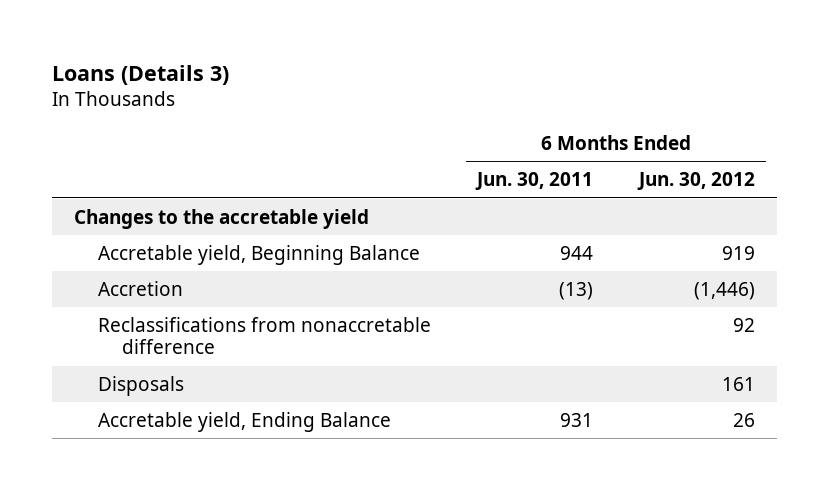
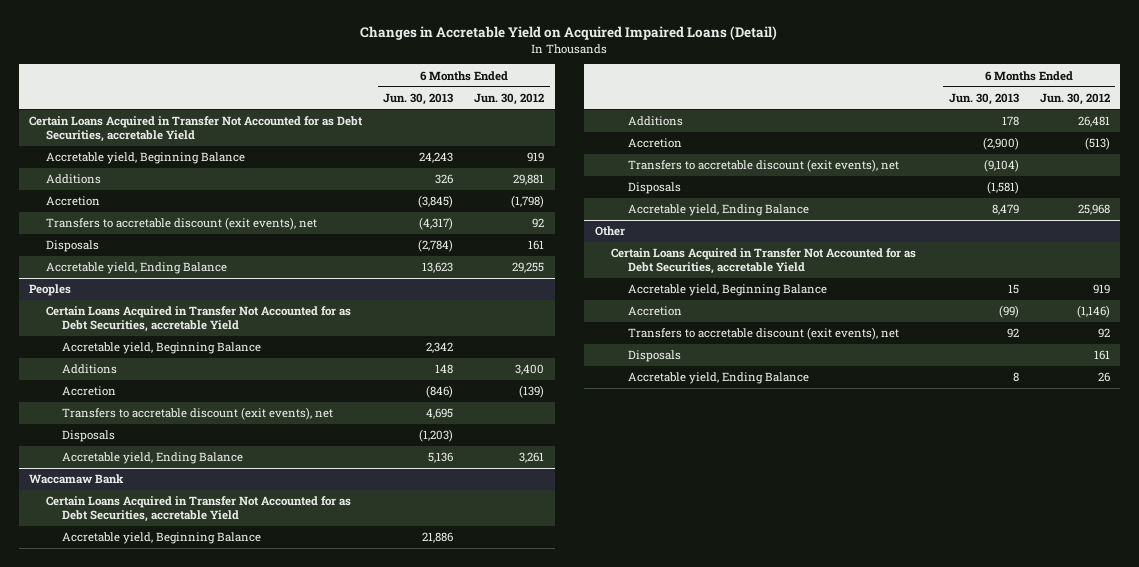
- Loans (Details 3)
+ Changes in Accretable Yield on Acquired Impaired Loans (Detail)
- | 6 Months Ended Jun. 30, 2011 | 6 Months Ended Jun. 30, 2012
+ | 6 Months Ended Jun. 30, 2013 | 6 Months Ended Jun. 30, 2012
- Changes to the accretable yield
+ Certain Loans Acquired in Transfer Not Accounted for as Debt Securities, accretable Yield
- Accretion | (13) | (1,446)
- Reclassifications from nonaccretable difference | | 92
+ Additions | 326 | 29,881
+ Accretion | (3,845) | (1,798)
+ Transfers to accretable discount (exit events), net | (4,317) | 92
+ Accretable yield, Ending Balance | 13,623 | 29,255
+ Peoples
+ Certain Loans Acquired in Transfer Not Accounted for as Debt Securities, accretable Yield
+ Accretable yield, Beginning Balance | 2,342 |
+ Additions | 148 | 3,400
+ Accretion | (846) | (139)
+ Transfers to accretable discount (exit events), net | 4,695 |
+ Disposals | (1,203) |
+ Accretable yield, Ending Balance | 5,136 | 3,261
+ Waccamaw Bank
+ Certain Loans Acquired in Transfer Not Accounted for as Debt Securities, accretable Yield
+ Accretable yield, Beginning Balance | 21,886 |
+ Additions | 178 | 26,481
+ Accretion | (2,900) | (513)
+ Transfers to accretable discount (exit events), net | (9,104) |
+ Disposals | (1,581) |
+ Accretable yield, Ending Balance | 8,479 | 25,968
+ Other
+ Certain Loans Acquired in Transfer Not Accounted for as Debt Securities, accretable Yield
+ Accretable yield, Beginning Balance | 15 | 919
+ Accretion | (99) | (1,146)
+ Transfers to accretable discount (exit events), net | 92 | 92
+ Disposals | | 161

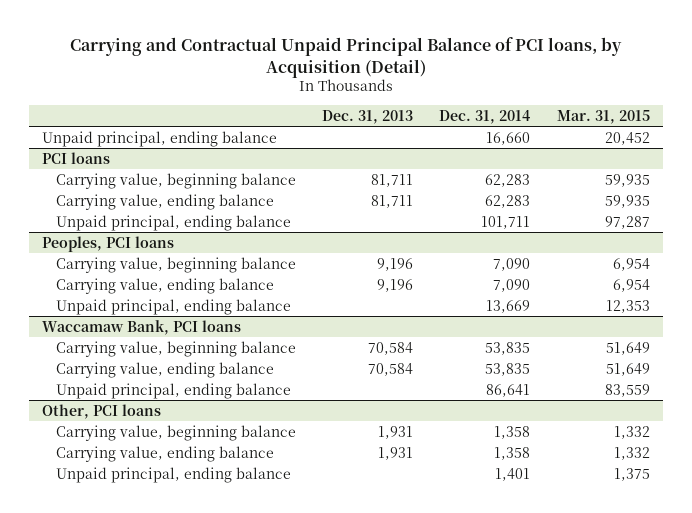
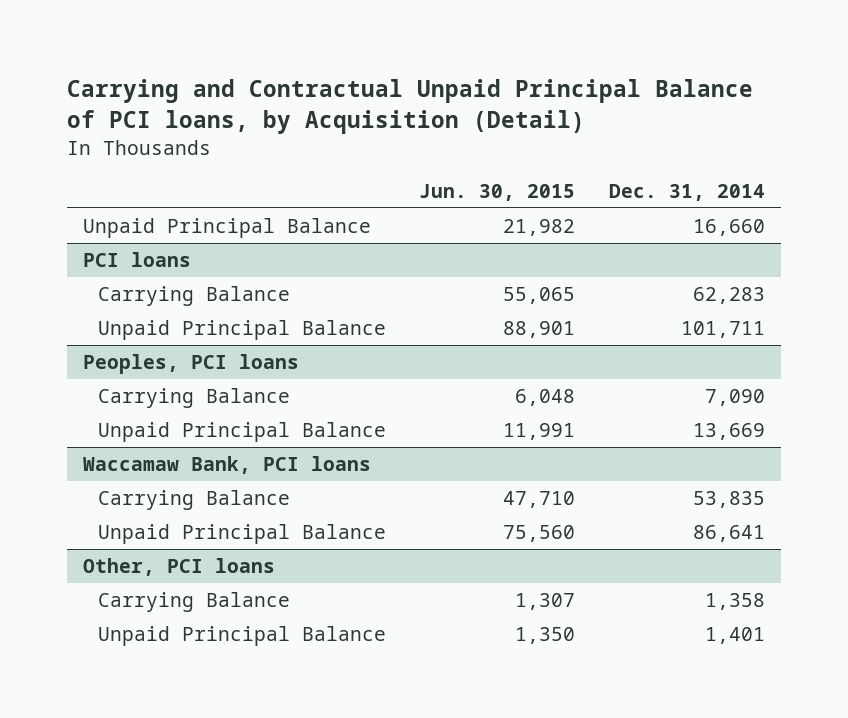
- | Dec. 31, 2013 | Dec. 31, 2014 | Mar. 31, 2015
+ | Jun. 30, 2015 | Dec. 31, 2014
- Unpaid principal, ending balance | | 16,660 | 20,452
+ Unpaid Principal Balance | 21,982 | 16,660
@ PCI loans
- Carrying value, beginning balance | 81,711 | 62,283 | 59,935
- Carrying value, ending balance | 81,711 | 62,283 | 59,935
- Unpaid principal, ending balance | | 101,711 | 97,287
+ Carrying Balance | 55,065 | 62,283
+ Unpaid Principal Balance | 88,901 | 101,711
@ Peoples, PCI loans
- Carrying value, beginning balance | 9,196 | 7,090 | 6,954
- Carrying value, ending balance | 9,196 | 7,090 | 6,954
- Unpaid principal, ending balance | | 13,669 | 12,353
+ Carrying Balance | 6,048 | 7,090
+ Unpaid Principal Balance | 11,991 | 13,669
@ Waccamaw Bank, PCI loans
- Carrying value, beginning balance | 70,584 | 53,835 | 51,649
- Carrying value, ending balance | 70,584 | 53,835 | 51,649
- Unpaid principal, ending balance | | 86,641 | 83,559
+ Carrying Balance | 47,710 | 53,835
+ Unpaid Principal Balance | 75,560 | 86,641
@ Other, PCI loans
- Carrying value, beginning balance | 1,931 | 1,358 | 1,332
- Carrying value, ending balance | 1,931 | 1,358 | 1,332
- Unpaid principal, ending balance | | 1,401 | 1,375
+ Carrying Balance | 1,307 | 1,358
+ Unpaid Principal Balance | 1,350 | 1,401

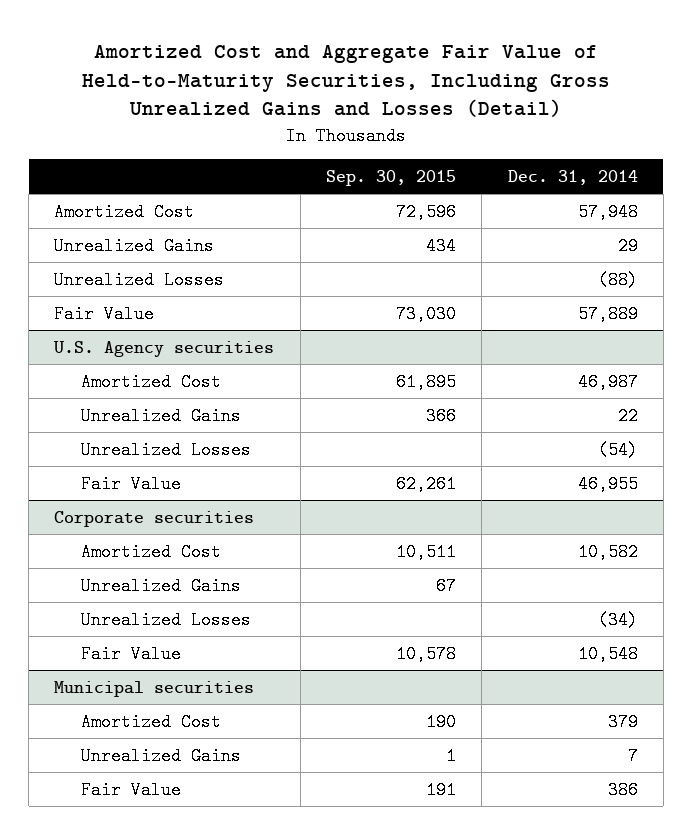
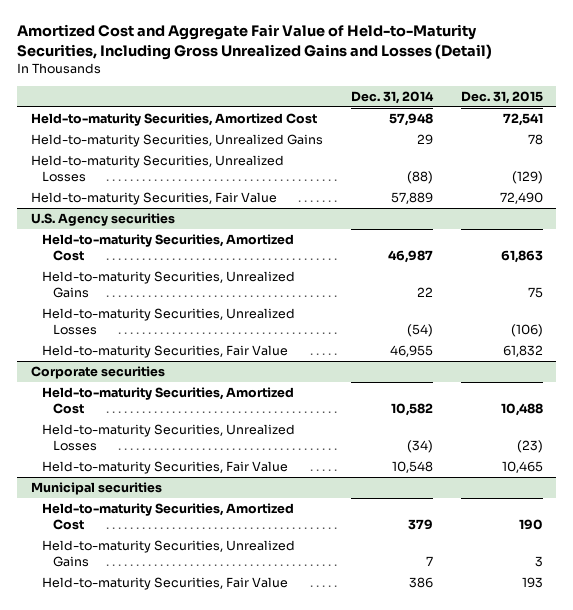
- | Sep. 30, 2015 | Dec. 31, 2014
+ | Dec. 31, 2014 | Dec. 31, 2015
- Amortized Cost | 72,596 | 57,948
- Unrealized Gains | 434 | 29
- Unrealized Losses | | (88)
- Fair Value | 73,030 | 57,889
+ Held-to-maturity Securities, Amortized Cost | 57,948 | 72,541
+ Held-to-maturity Securities, Unrealized Gains | 29 | 78
+ Held-to-maturity Securities, Unrealized Losses | (88) | (129)
+ Held-to-maturity Securities, Fair Value | 57,889 | 72,490
@ U.S. Agency securities
- Amortized Cost | 61,895 | 46,987
- Unrealized Gains | 366 | 22
- Unrealized Losses | | (54)
- Fair Value | 62,261 | 46,955
+ Held-to-maturity Securities, Amortized Cost | 46,987 | 61,863
+ Held-to-maturity Securities, Unrealized Gains | 22 | 75
+ Held-to-maturity Securities, Unrealized Losses | (54) | (106)
+ Held-to-maturity Securities, Fair Value | 46,955 | 61,832
@ Corporate securities
- Amortized Cost | 10,511 | 10,582
- Unrealized Gains | 67 |
- Unrealized Losses | | (34)
- Fair Value | 10,578 | 10,548
+ Held-to-maturity Securities, Amortized Cost | 10,582 | 10,488
+ Held-to-maturity Securities, Unrealized Losses | (34) | (23)
+ Held-to-maturity Securities, Fair Value | 10,548 | 10,465
@ Municipal securities
- Amortized Cost | 190 | 379
- Unrealized Gains | 1 | 7
- Fair Value | 191 | 386
+ Held-to-maturity Securities, Amortized Cost | 379 | 190
+ Held-to-maturity Securities, Unrealized Gains | 7 | 3
+ Held-to-maturity Securities, Fair Value | 386 | 193

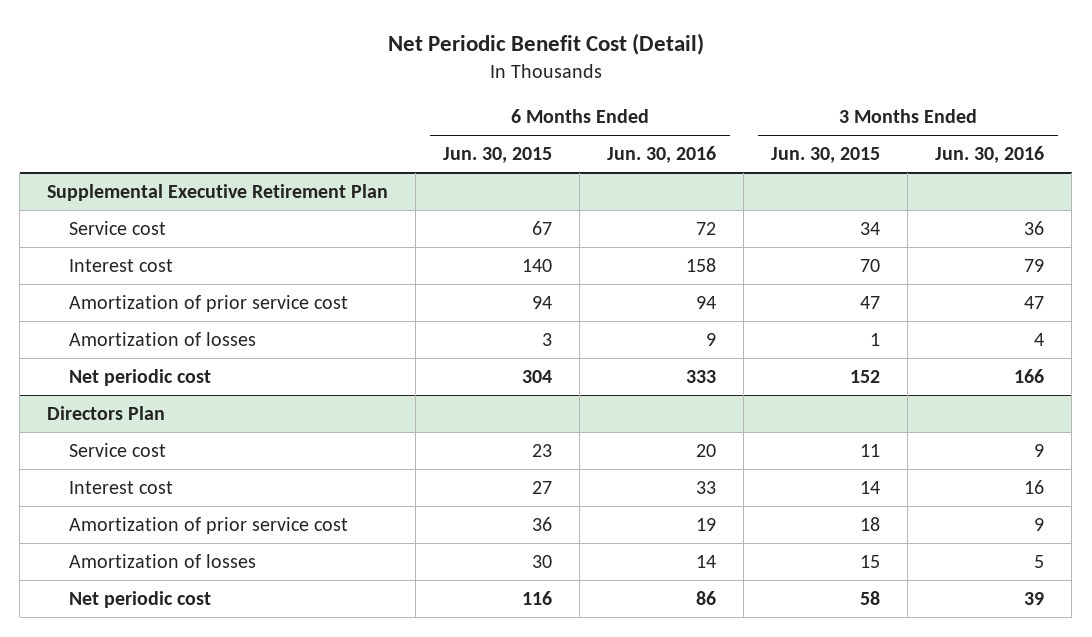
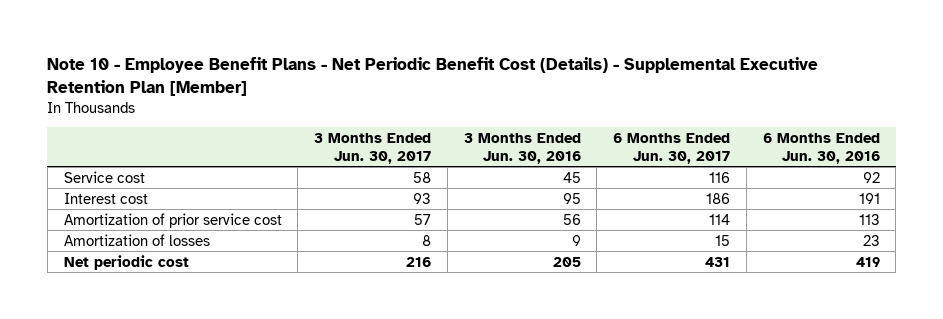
- Net Periodic Benefit Cost (Detail)
+ Note 10 - Employee Benefit Plans - Net Periodic Benefit Cost (Details) - Supplemental Executive Retention Plan [Member]
- | 6 Months Ended Jun. 30, 2015 | 6 Months Ended Jun. 30, 2016 | 3 Months Ended Jun. 30, 2015 | 3 Months Ended Jun. 30, 2016
+ | 3 Months Ended Jun. 30, 2017 | 3 Months Ended Jun. 30, 2016 | 6 Months Ended Jun. 30, 2017 | 6 Months Ended Jun. 30, 2016
- Supplemental Executive Retirement Plan
- Service cost | 67 | 72 | 34 | 36
- Interest cost | 140 | 158 | 70 | 79
- Amortization of prior service cost | 94 | 94 | 47 | 47
- Amortization of losses | 3 | 9 | 1 | 4
- Net periodic cost | 304 | 333 | 152 | 166
- Directors Plan
- Service cost | 23 | 20 | 11 | 9
- Interest cost | 27 | 33 | 14 | 16
- Amortization of prior service cost | 36 | 19 | 18 | 9
- Amortization of losses | 30 | 14 | 15 | 5
- Net periodic cost | 116 | 86 | 58 | 39
+ Service cost | 58 | 45 | 116 | 92
+ Interest cost | 93 | 95 | 186 | 191
+ Amortization of prior service cost | 57 | 56 | 114 | 113
+ Amortization of losses | 8 | 9 | 15 | 23
+ Net periodic cost | 216 | 205 | 431 | 419

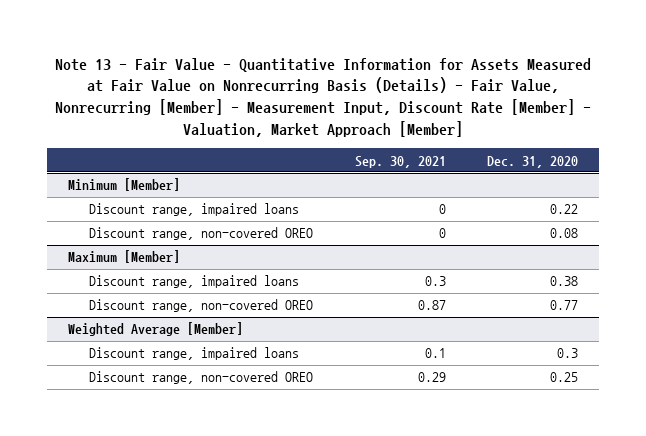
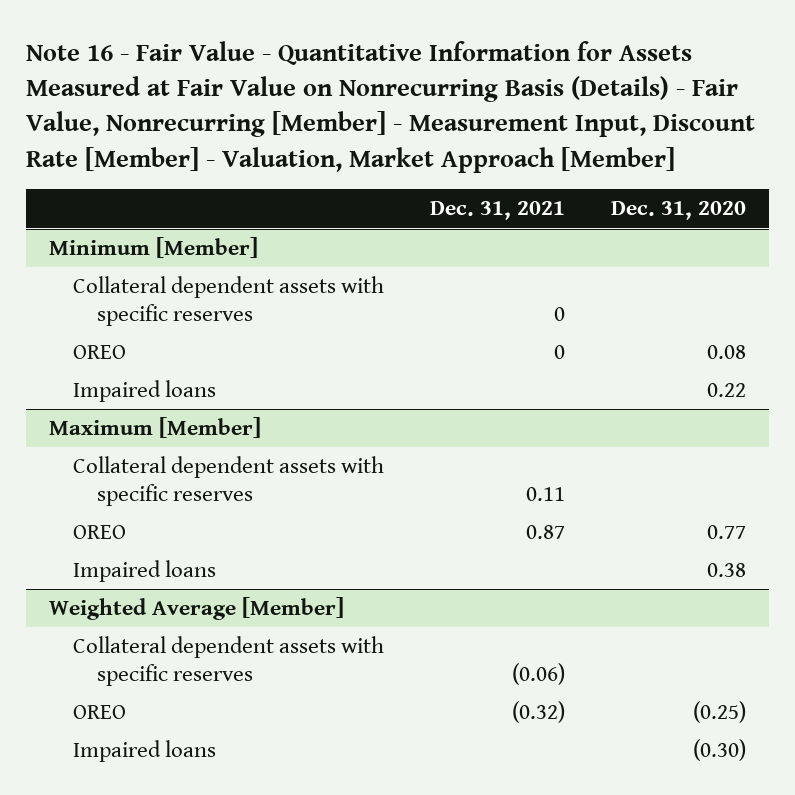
- Note 13 - Fair Value - Quantitative Information for Assets Measured at Fair Value on Nonrecurring Basis (Details) - Fair Value, Nonrecurring [Member] - Measurement Input, Discount Rate [Member] - Valuation, Market Approach [Member]
+ Note 16 - Fair Value - Quantitative Information for Assets Measured at Fair Value on Nonrecurring Basis (Details) - Fair Value, Nonrecurring [Member] - Measurement Input, Discount Rate [Member] - Valuation, Market Approach [Member]
- | Sep. 30, 2021 | Dec. 31, 2020
+ | Dec. 31, 2021 | Dec. 31, 2020
@ Minimum [Member]
- Discount range, impaired loans | 0 | 0.22
- Discount range, non-covered OREO | 0 | 0.08
+ Collateral dependent assets with specific reserves | 0 |
+ OREO | 0 | 0.08
+ Impaired loans | | 0.22
@ Maximum [Member]
- Discount range, impaired loans | 0.3 | 0.38
- Discount range, non-covered OREO | 0.87 | 0.77
+ Collateral dependent assets with specific reserves | 0.11 |
+ OREO | 0.87 | 0.77
+ Impaired loans | | 0.38
@ Weighted Average [Member]
- Discount range, impaired loans | 0.1 | 0.3
- Discount range, non-covered OREO | 0.29 | 0.25
+ Collateral dependent assets with specific reserves | (0.06) |
+ OREO | (0.32) | (0.25)
+ Impaired loans | | (0.30)

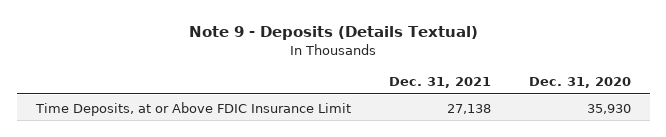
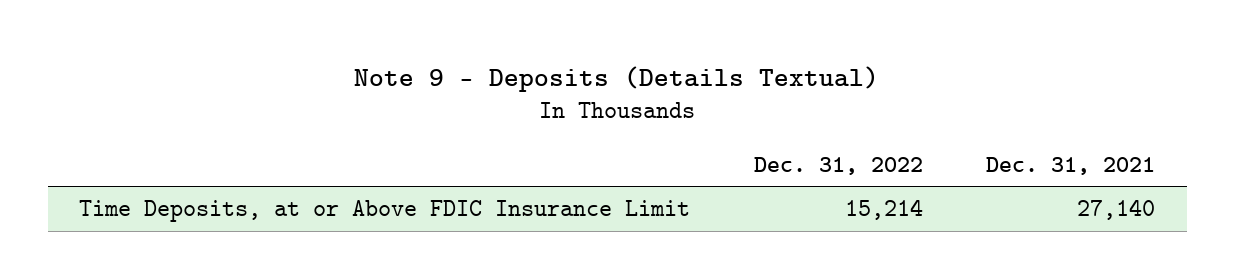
- | Dec. 31, 2021 | Dec. 31, 2020
+ | Dec. 31, 2022 | Dec. 31, 2021
- Time Deposits, at or Above FDIC Insurance Limit | 27,138 | 35,930
+ Time Deposits, at or Above FDIC Insurance Limit | 15,214 | 27,140

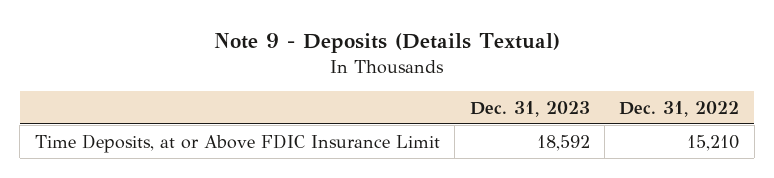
- | Dec. 31, 2022 | Dec. 31, 2021
+ | Dec. 31, 2023 | Dec. 31, 2022
- Time Deposits, at or Above FDIC Insurance Limit | 15,214 | 27,140
+ Time Deposits, at or Above FDIC Insurance Limit | 18,592 | 15,210

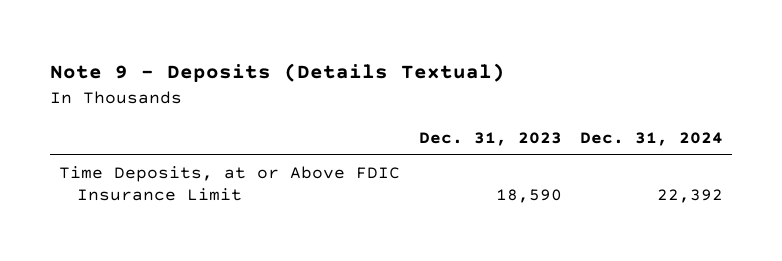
- | Dec. 31, 2023 | Dec. 31, 2022
+ | Dec. 31, 2023 | Dec. 31, 2024
- Time Deposits, at or Above FDIC Insurance Limit | 18,592 | 15,210
+ Time Deposits, at or Above FDIC Insurance Limit | 18,590 | 22,392

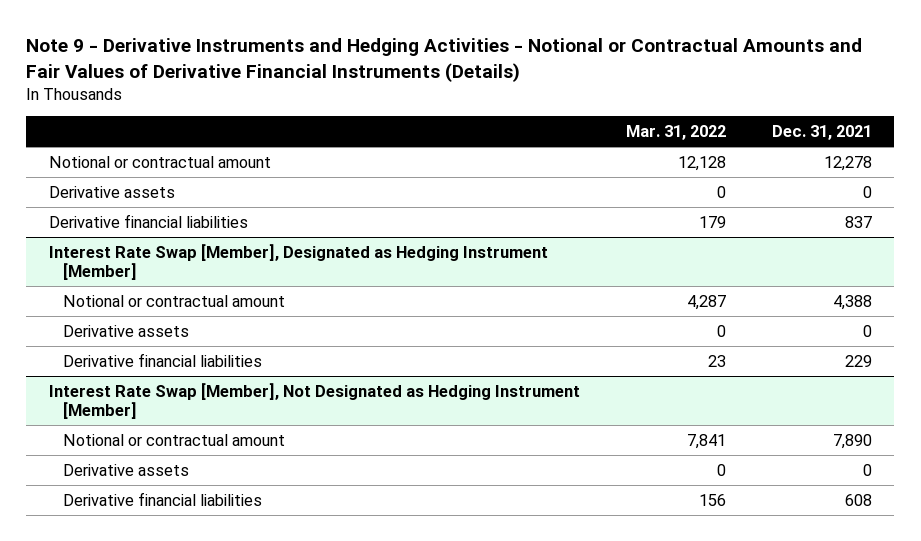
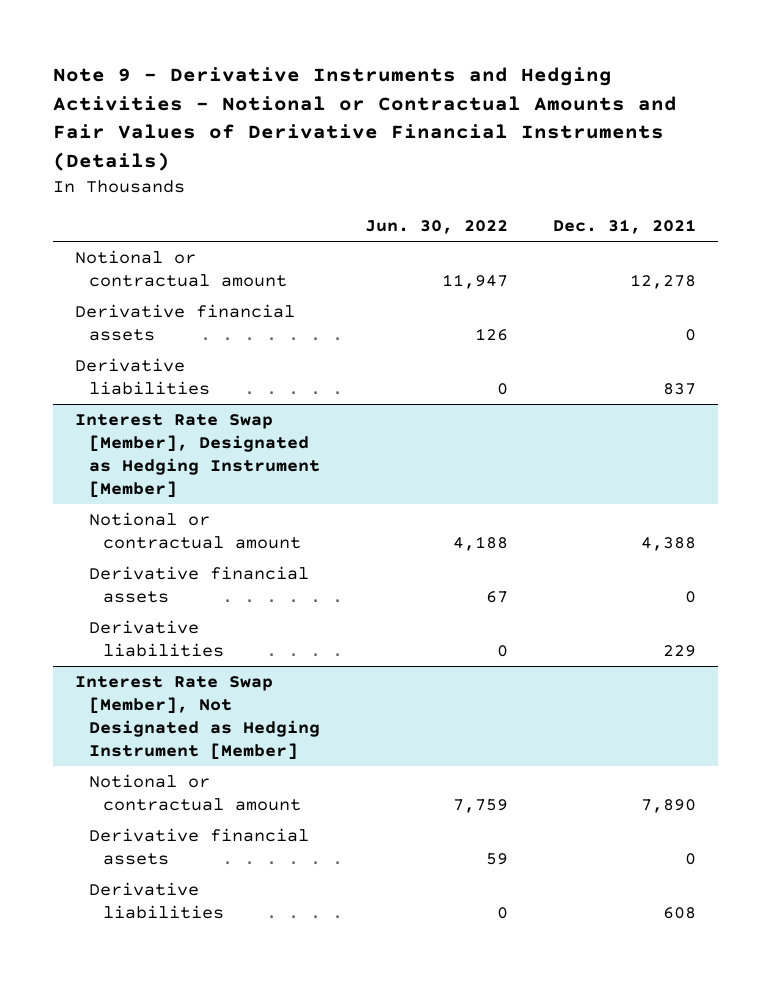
- | Mar. 31, 2022 | Dec. 31, 2021
+ | Jun. 30, 2022 | Dec. 31, 2021
- Derivative assets | 0 | 0
- Derivative financial liabilities | 179 | 837
+ Derivative financial assets | 126 | 0
+ Derivative liabilities | 0 | 837
@ Interest Rate Swap [Member], Designated as Hedging Instrument [Member]
- Derivative assets | 0 | 0
- Derivative financial liabilities | 23 | 229
+ Derivative financial assets | 67 | 0
+ Derivative liabilities | 0 | 229
@ Interest Rate Swap [Member], Not Designated as Hedging Instrument [Member]
- Derivative assets | 0 | 0
- Derivative financial liabilities | 156 | 608
+ Derivative financial assets | 59 | 0
+ Derivative liabilities | 0 | 608

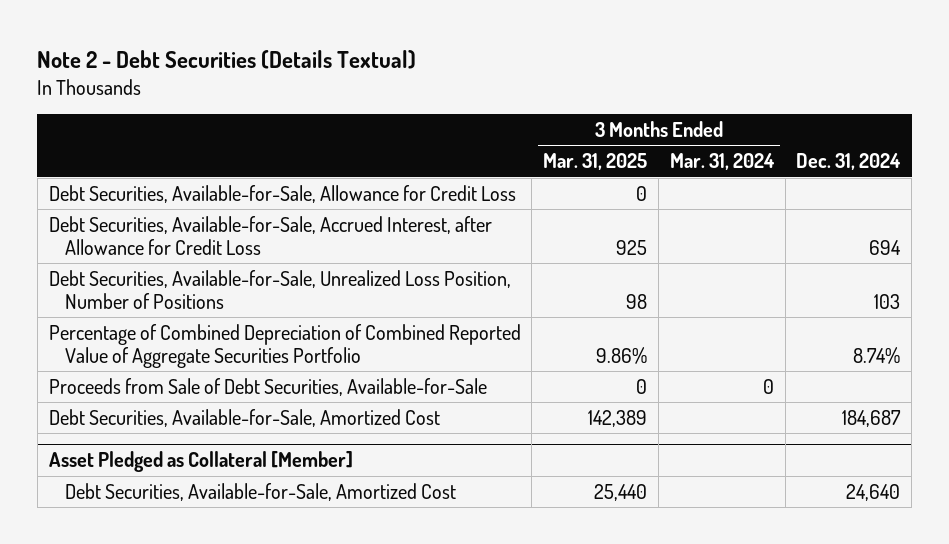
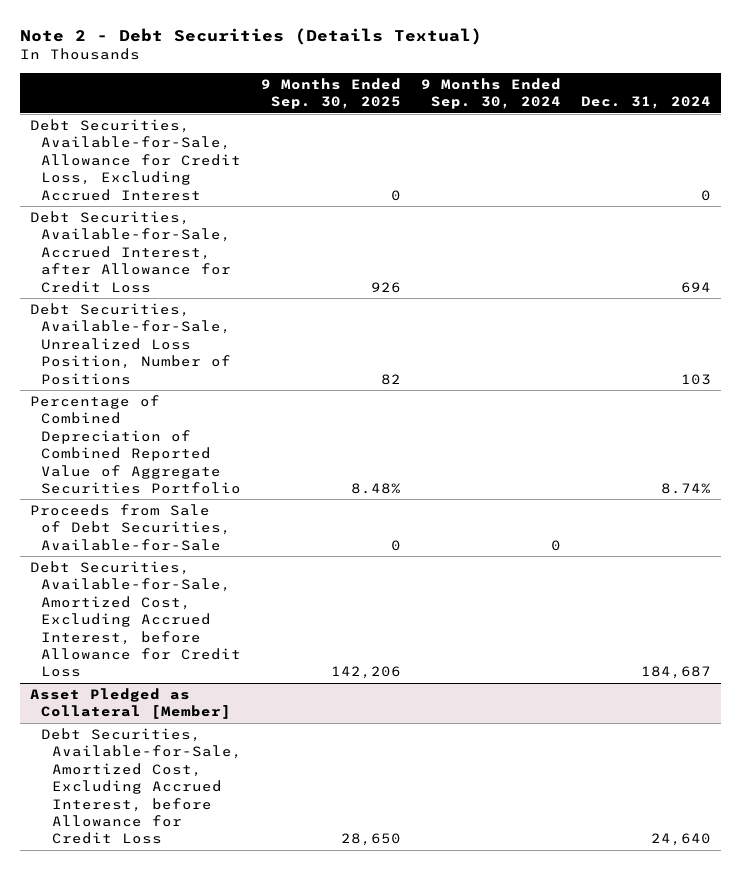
- | 3 Months Ended Mar. 31, 2025 | 3 Months Ended Mar. 31, 2024 | Dec. 31, 2024
+ | 9 Months Ended Sep. 30, 2025 | 9 Months Ended Sep. 30, 2024 | Dec. 31, 2024
- Debt Securities, Available-for-Sale, Allowance for Credit Loss | 0 | |
+ Debt Securities, Available-for-Sale, Allowance for Credit Loss, Excluding Accrued Interest | 0 | | 0
- Debt Securities, Available-for-Sale, Amortized Cost | 142,389 | | 184,687
+ Debt Securities, Available-for-Sale, Amortized Cost, Excluding Accrued Interest, before Allowance for Credit Loss | 142,206 | | 184,687
@ Asset Pledged as Collateral [Member]
- Debt Securities, Available-for-Sale, Amortized Cost | 25,440 | | 24,640
+ Debt Securities, Available-for-Sale, Amortized Cost, Excluding Accrued Interest, before Allowance for Credit Loss | 28,650 | | 24,640

